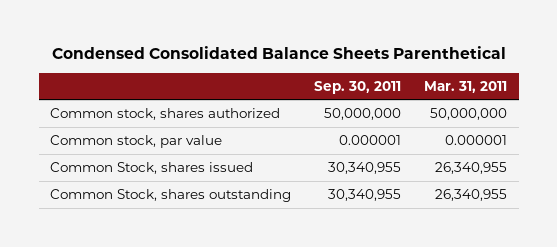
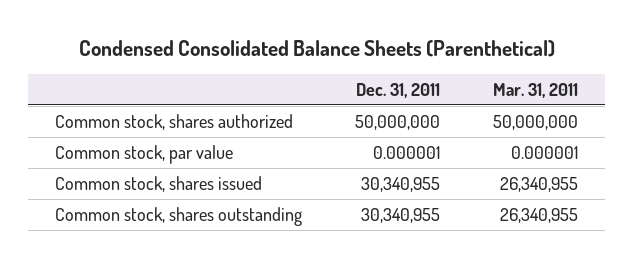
- Condensed Consolidated Balance Sheets Parenthetical
+ Condensed Consolidated Balance Sheets (Parenthetical)
- | Sep. 30, 2011 | Mar. 31, 2011
+ | Dec. 31, 2011 | Mar. 31, 2011
- Common Stock, shares issued | 30,340,955 | 26,340,955
- Common Stock, shares outstanding | 30,340,955 | 26,340,955
+ Common stock, shares issued | 30,340,955 | 26,340,955
+ Common stock, shares outstanding | 30,340,955 | 26,340,955

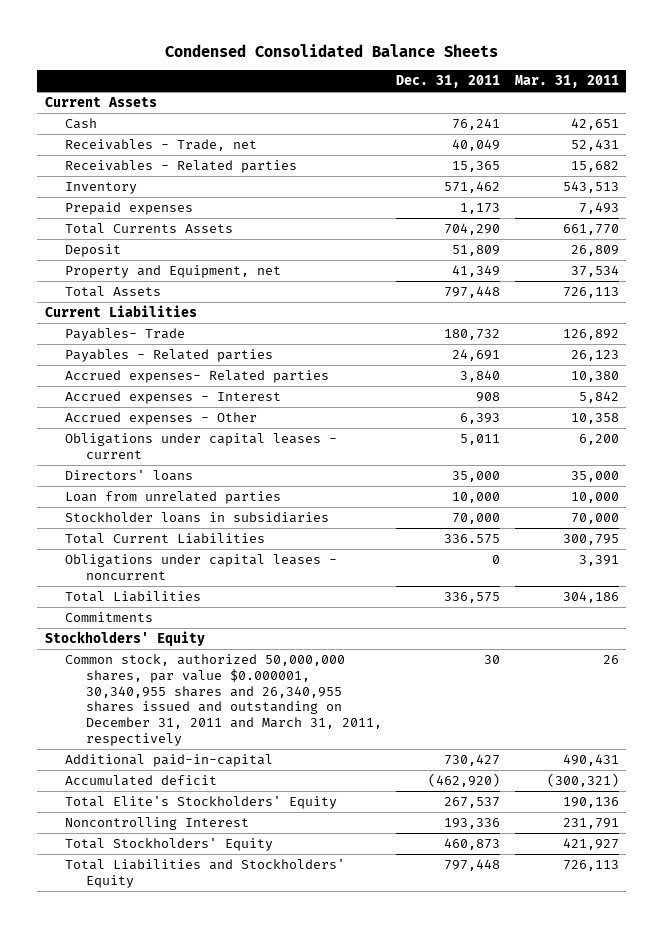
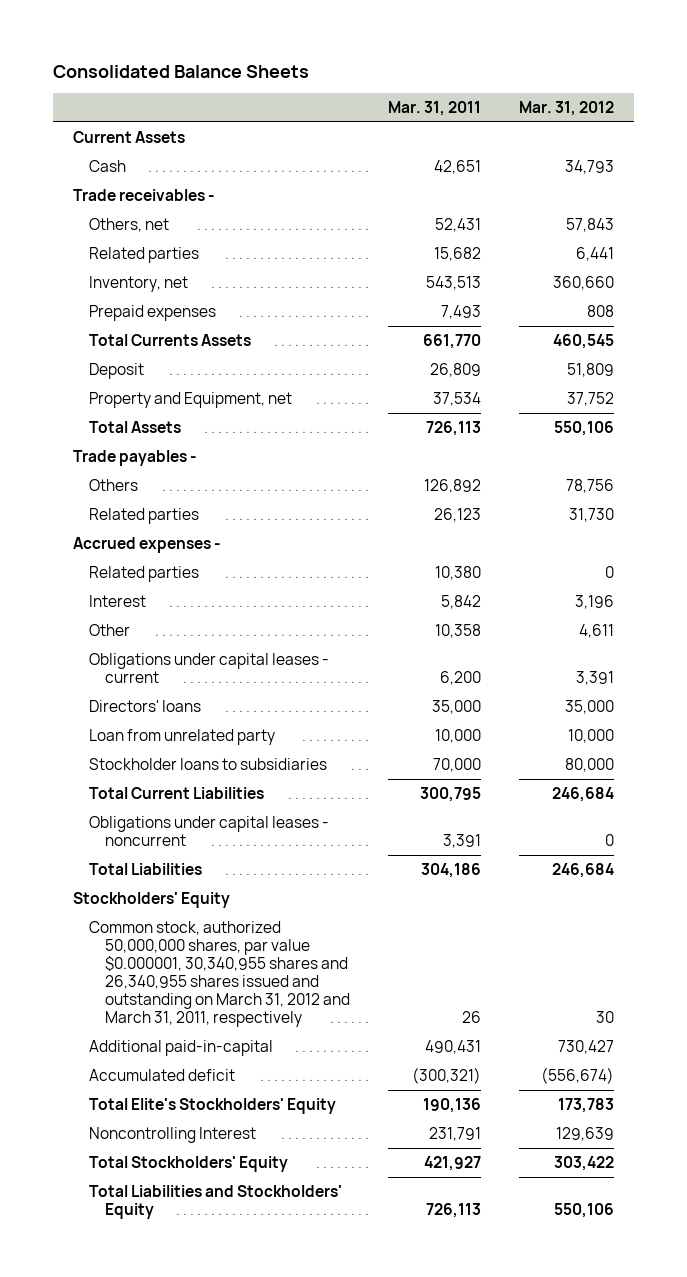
- Condensed Consolidated Balance Sheets
+ Consolidated Balance Sheets
- | Dec. 31, 2011 | Mar. 31, 2011
+ | Mar. 31, 2011 | Mar. 31, 2012
- Receivables - Trade, net | 40,049 | 52,431
- Receivables - Related parties | 15,365 | 15,682
- Inventory | 571,462 | 543,513
+ Trade receivables -
+ Others, net | 52,431 | 57,843
+ Related parties | 15,682 | 6,441
+ Inventory, net | 543,513 | 360,660
- Current Liabilities
- Payables- Trade | 180,732 | 126,892
- Payables - Related parties | 24,691 | 26,123
- Accrued expenses- Related parties | 3,840 | 10,380
- Accrued expenses - Interest | 908 | 5,842
- Accrued expenses - Other | 6,393 | 10,358
+ Trade payables -
+ Others | 126,892 | 78,756
+ Related parties | 26,123 | 31,730
+ Accrued expenses -
+ Related parties | 10,380 | 0
+ Interest | 5,842 | 3,196
+ Other | 10,358 | 4,611
- Loan from unrelated parties | 10,000 | 10,000
- Stockholder loans in subsidiaries | 70,000 | 70,000
+ Loan from unrelated party | 10,000 | 10,000
+ Stockholder loans to subsidiaries | 70,000 | 80,000
- Commitments
- Common stock, authorized 50,000,000 shares, par value $0.000001, 30,340,955 shares and 26,340,955 shares issued and outstanding on December 31, 2011 and March 31, 2011, respectively | 30 | 26
+ Common stock, authorized 50,000,000 shares, par value $0.000001, 30,340,955 shares and 26,340,955 shares issued and outstanding on March 31, 2012 and March 31, 2011, respectively | 26 | 30

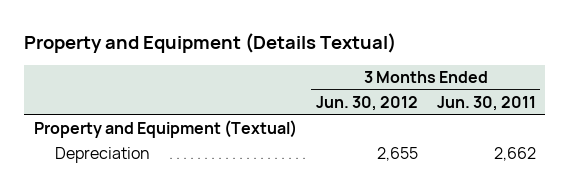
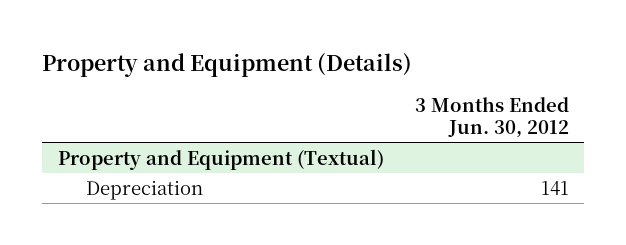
- Property and Equipment (Details Textual)
+ Property and Equipment (Details)
- | 3 Months Ended Jun. 30, 2012 | 3 Months Ended Jun. 30, 2011
+ | 3 Months Ended Jun. 30, 2012
- Depreciation | 2,655 | 2,662
+ Depreciation | 141

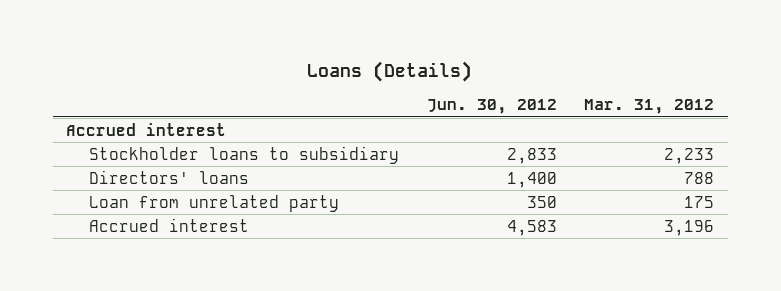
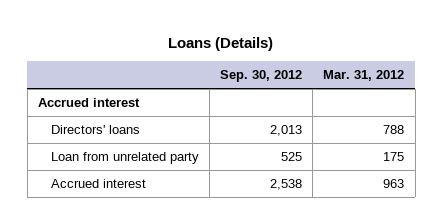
- | Jun. 30, 2012 | Mar. 31, 2012
+ | Sep. 30, 2012 | Mar. 31, 2012
- Stockholder loans to subsidiary | 2,833 | 2,233
- Accrued interest | 4,583 | 3,196
+ Accrued interest | 2,538 | 963

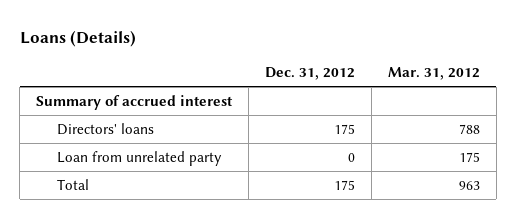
- | Sep. 30, 2012 | Mar. 31, 2012
+ | Dec. 31, 2012 | Mar. 31, 2012
- Accrued interest
+ Summary of accrued interest
- Accrued interest | 2,538 | 963
+ Total | 175 | 963

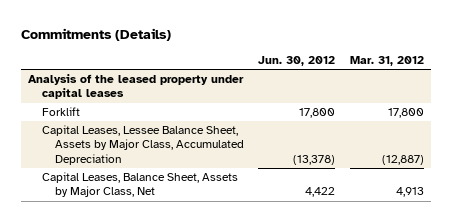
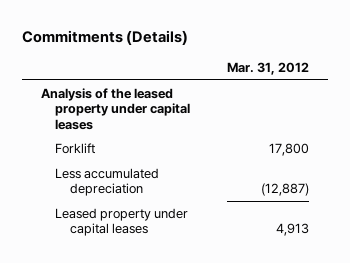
- | Jun. 30, 2012 | Mar. 31, 2012
+ | Mar. 31, 2012
- Capital Leases, Lessee Balance Sheet, Assets by Major Class, Accumulated Depreciation | (13,378) | (12,887)
- Capital Leases, Balance Sheet, Assets by Major Class, Net | 4,422 | 4,913
+ Less accumulated depreciation | (12,887)
+ Leased property under capital leases | 4,913

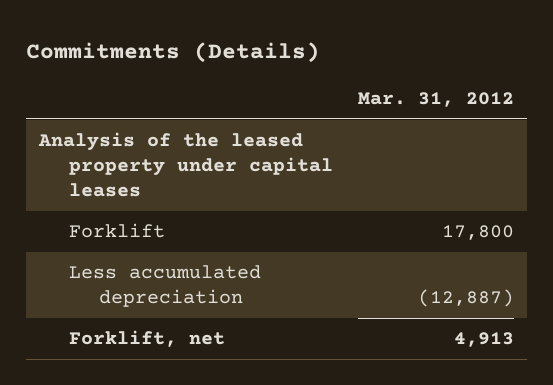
- Leased property under capital leases | 4,913
+ Forklift, net | 4,913

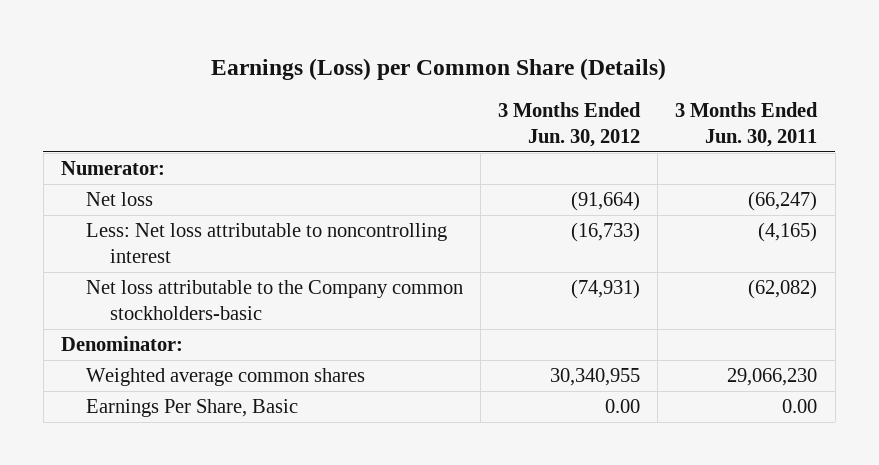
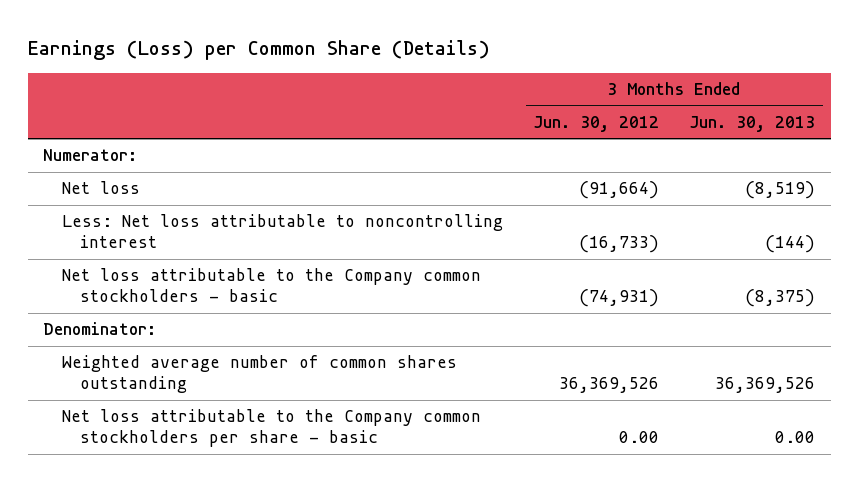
- | 3 Months Ended Jun. 30, 2012 | 3 Months Ended Jun. 30, 2011
+ | 3 Months Ended Jun. 30, 2012 | 3 Months Ended Jun. 30, 2013
- Net loss attributable to the Company common stockholders-basic | (74,931) | (62,082)
+ Net loss attributable to the Company common stockholders - basic | (74,931) | (8,375)
- Weighted average common shares | 30,340,955 | 29,066,230
- Earnings Per Share, Basic | 0.00 | 0.00
+ Weighted average number of common shares outstanding | 36,369,526 | 36,369,526
+ Net loss attributable to the Company common stockholders per share - basic | 0.00 | 0.00

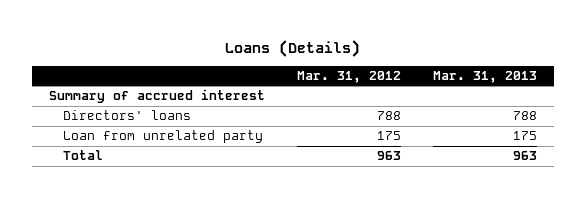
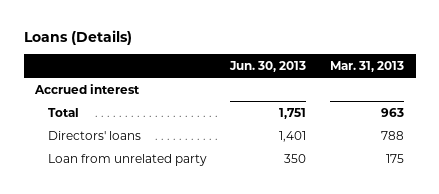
- | Mar. 31, 2012 | Mar. 31, 2013
+ | Jun. 30, 2013 | Mar. 31, 2013
- Summary of accrued interest
+ Accrued interest
moved up: Total | 1,751 | 963

